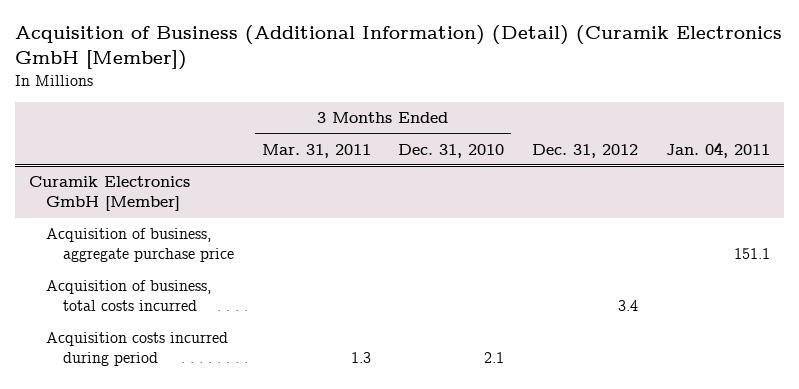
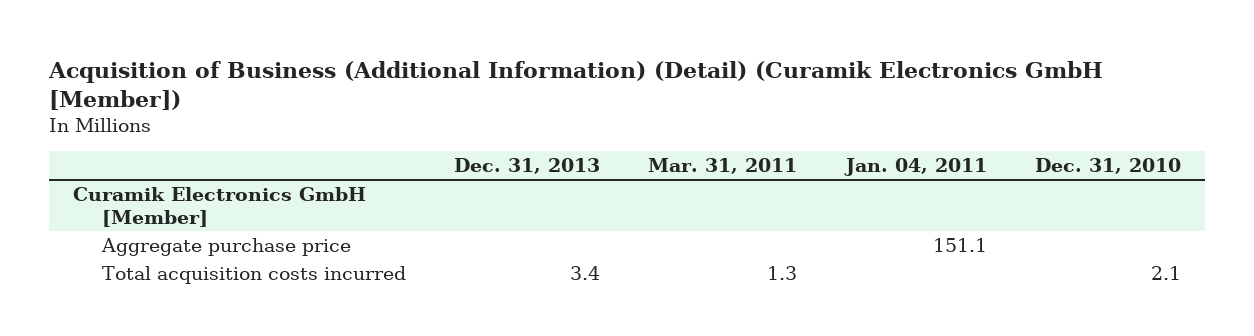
- | 3 Months Ended Mar. 31, 2011 | 3 Months Ended Dec. 31, 2010 | Dec. 31, 2012 | Jan. 04, 2011
+ | Dec. 31, 2013 | Mar. 31, 2011 | Jan. 04, 2011 | Dec. 31, 2010
@ Curamik Electronics GmbH [Member]
- Acquisition of business, aggregate purchase price | | | | 151.1
- Acquisition of business, total costs incurred | | | 3.4 |
- Acquisition costs incurred during period | 1.3 | 2.1 | |
+ Aggregate purchase price | | | 151.1 |
+ Total acquisition costs incurred | 3.4 | 1.3 | | 2.1

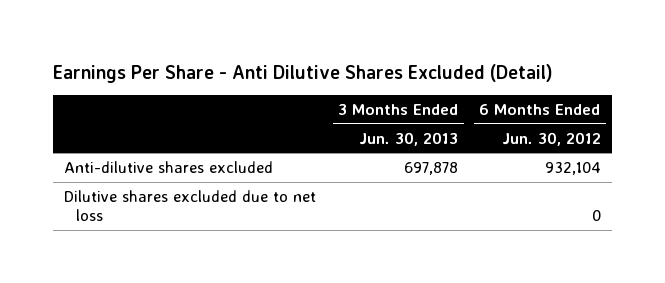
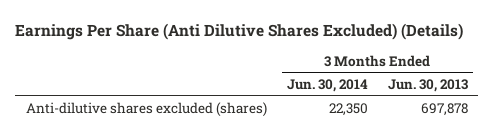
- Earnings Per Share - Anti Dilutive Shares Excluded (Detail)
+ Earnings Per Share (Anti Dilutive Shares Excluded) (Details)
- | 3 Months Ended Jun. 30, 2013 | 6 Months Ended Jun. 30, 2012
+ | 3 Months Ended Jun. 30, 2014 | 3 Months Ended Jun. 30, 2013
- Anti-dilutive shares excluded | 697,878 | 932,104
- Dilutive shares excluded due to net loss | | 0
+ Anti-dilutive shares excluded (shares) | 22,350 | 697,878

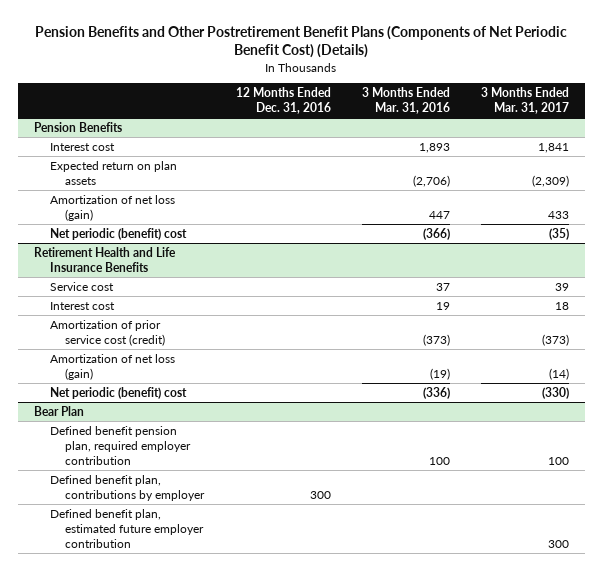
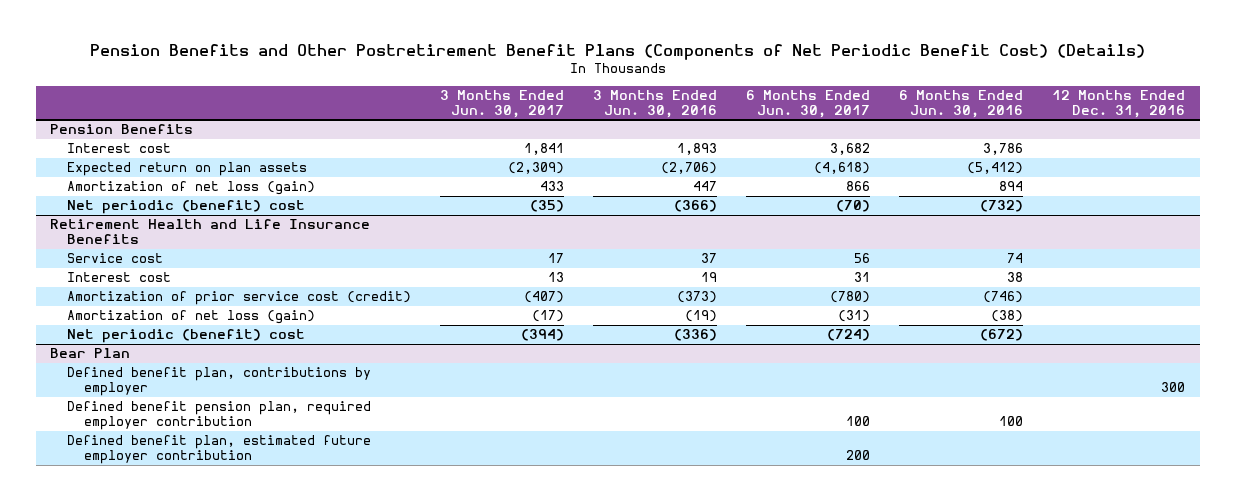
- | 12 Months Ended Dec. 31, 2016 | 3 Months Ended Mar. 31, 2016 | 3 Months Ended Mar. 31, 2017
+ | 3 Months Ended Jun. 30, 2017 | 3 Months Ended Jun. 30, 2016 | 6 Months Ended Jun. 30, 2017 | 6 Months Ended Jun. 30, 2016 | 12 Months Ended Dec. 31, 2016
@ Bear Plan
moved down: Defined benefit pension plan, required employer contribution | | | 100 | 100 |

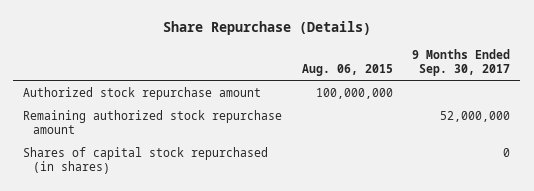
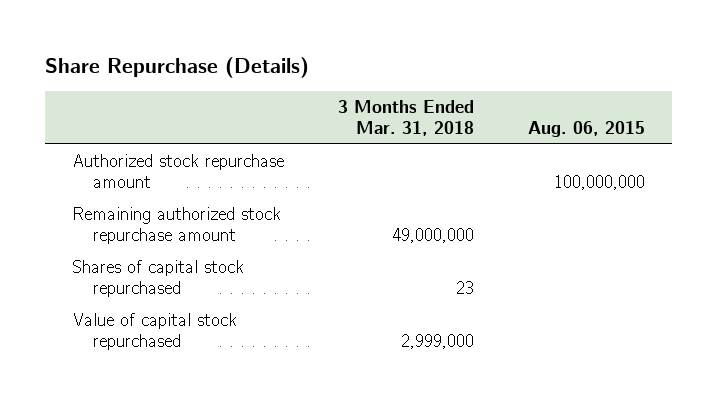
- | Aug. 06, 2015 | 9 Months Ended Sep. 30, 2017
+ | 3 Months Ended Mar. 31, 2018 | Aug. 06, 2015
- Shares of capital stock repurchased (in shares) | | 0
+ Shares of capital stock repurchased | 23 |
+ Value of capital stock repurchased | 2,999,000 |

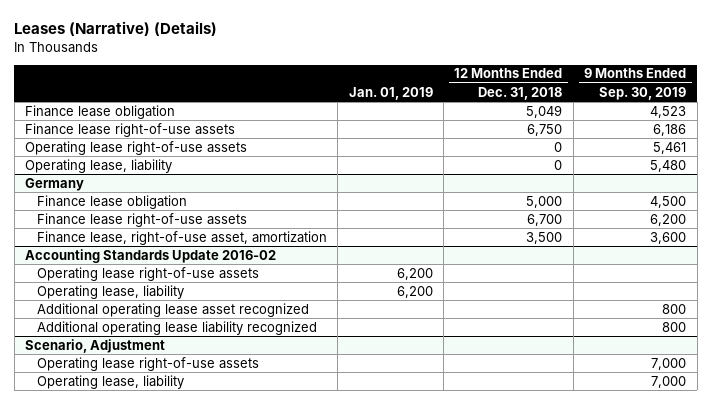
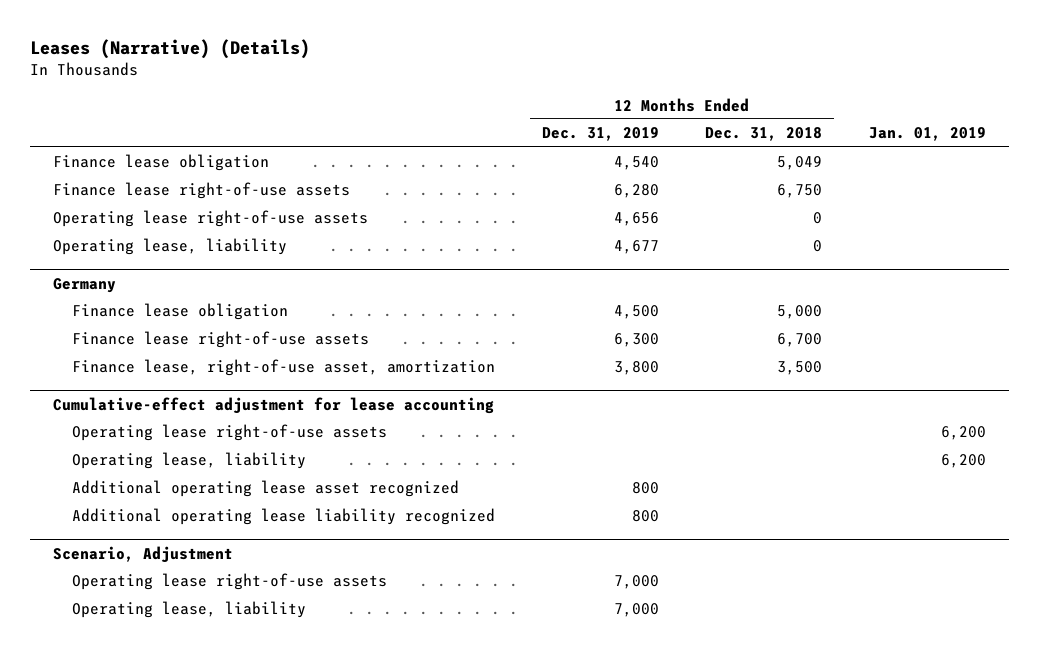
- | Jan. 01, 2019 | 12 Months Ended Dec. 31, 2018 | 9 Months Ended Sep. 30, 2019
+ | 12 Months Ended Dec. 31, 2019 | 12 Months Ended Dec. 31, 2018 | Jan. 01, 2019
- Accounting Standards Update 2016-02
+ Cumulative-effect adjustment for lease accounting

